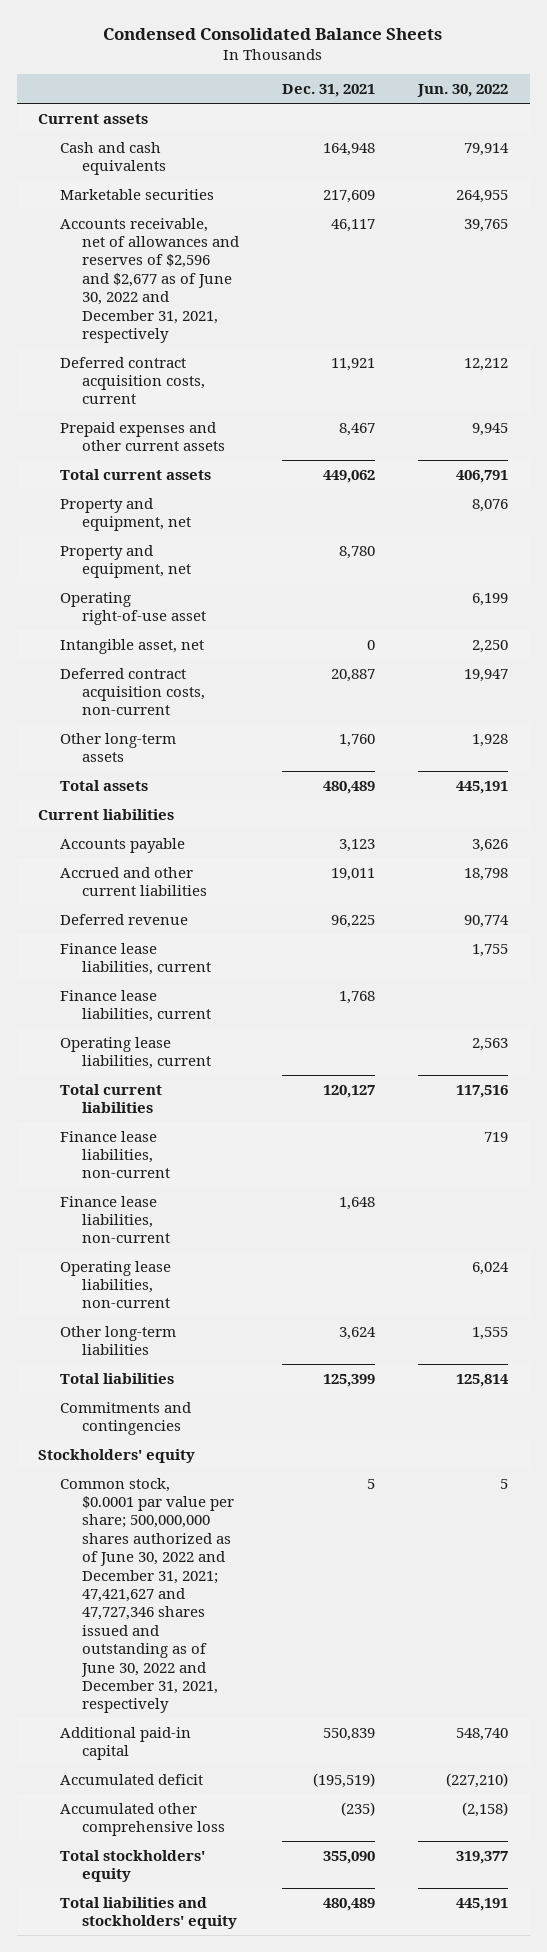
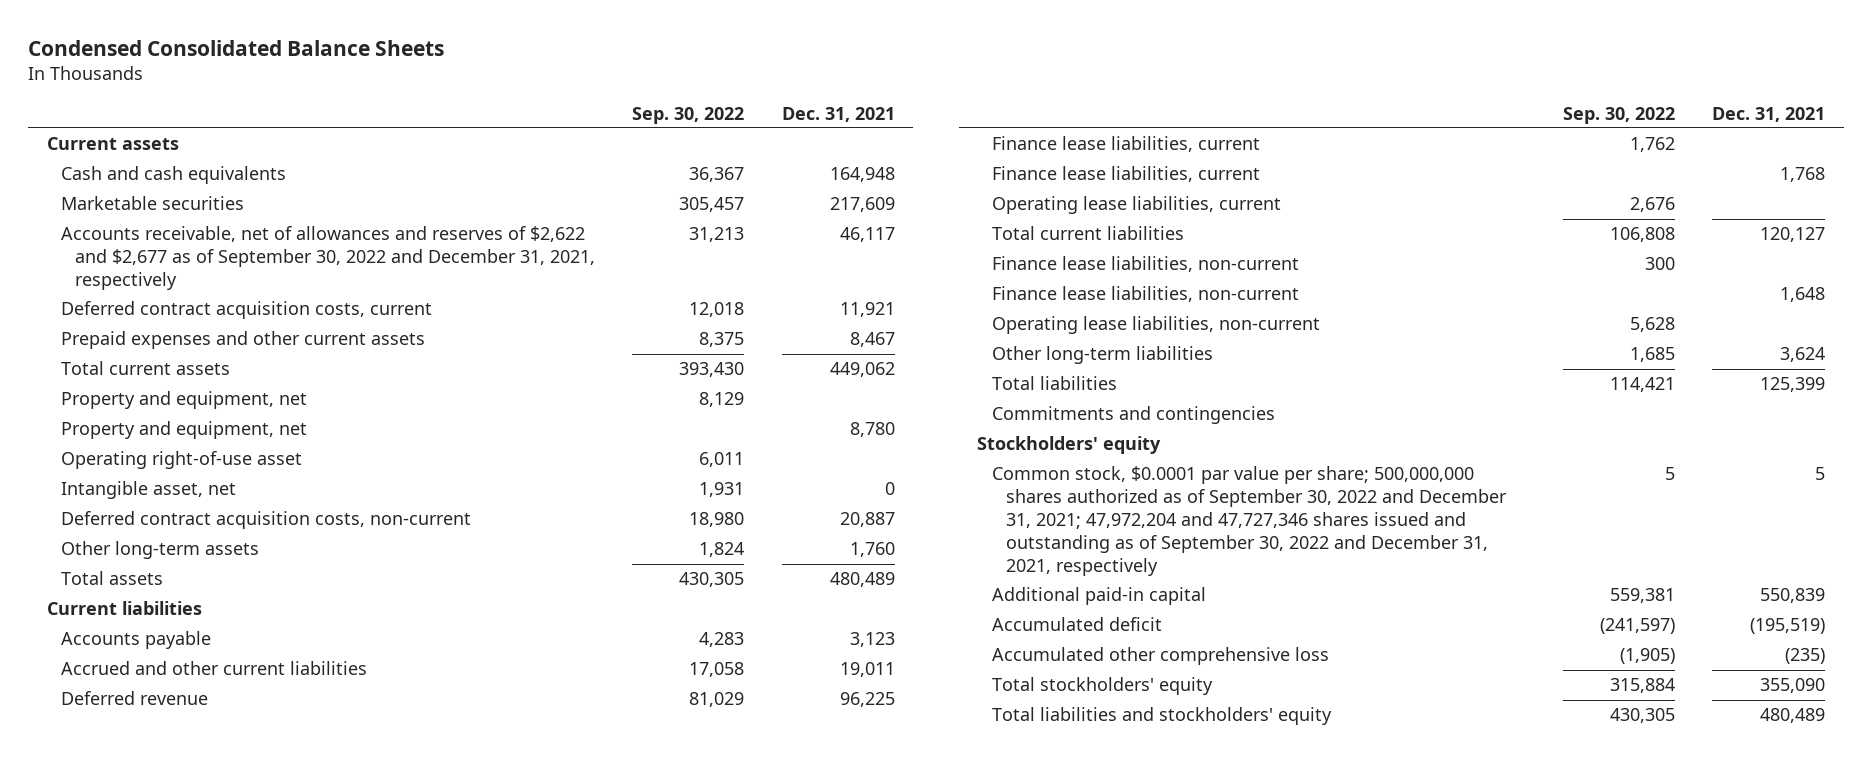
- | Dec. 31, 2021 | Jun. 30, 2022
+ | Sep. 30, 2022 | Dec. 31, 2021
- Accounts receivable, net of allowances and reserves of $2,596 and $2,677 as of June 30, 2022 and December 31, 2021, respectively | 46,117 | 39,765
+ Accounts receivable, net of allowances and reserves of $2,622 and $2,677 as of September 30, 2022 and December 31, 2021, respectively | 31,213 | 46,117
- Common stock, $0.0001 par value per share; 500,000,000 shares authorized as of June 30, 2022 and December 31, 2021; 47,421,627 and 47,727,346 shares issued and outstanding as of June 30, 2022 and December 31, 2021, respectively | 5 | 5
+ Common stock, $0.0001 par value per share; 500,000,000 shares authorized as of September 30, 2022 and December 31, 2021; 47,972,204 and 47,727,346 shares issued and outstanding as of September 30, 2022 and December 31, 2021, respectively | 5 | 5

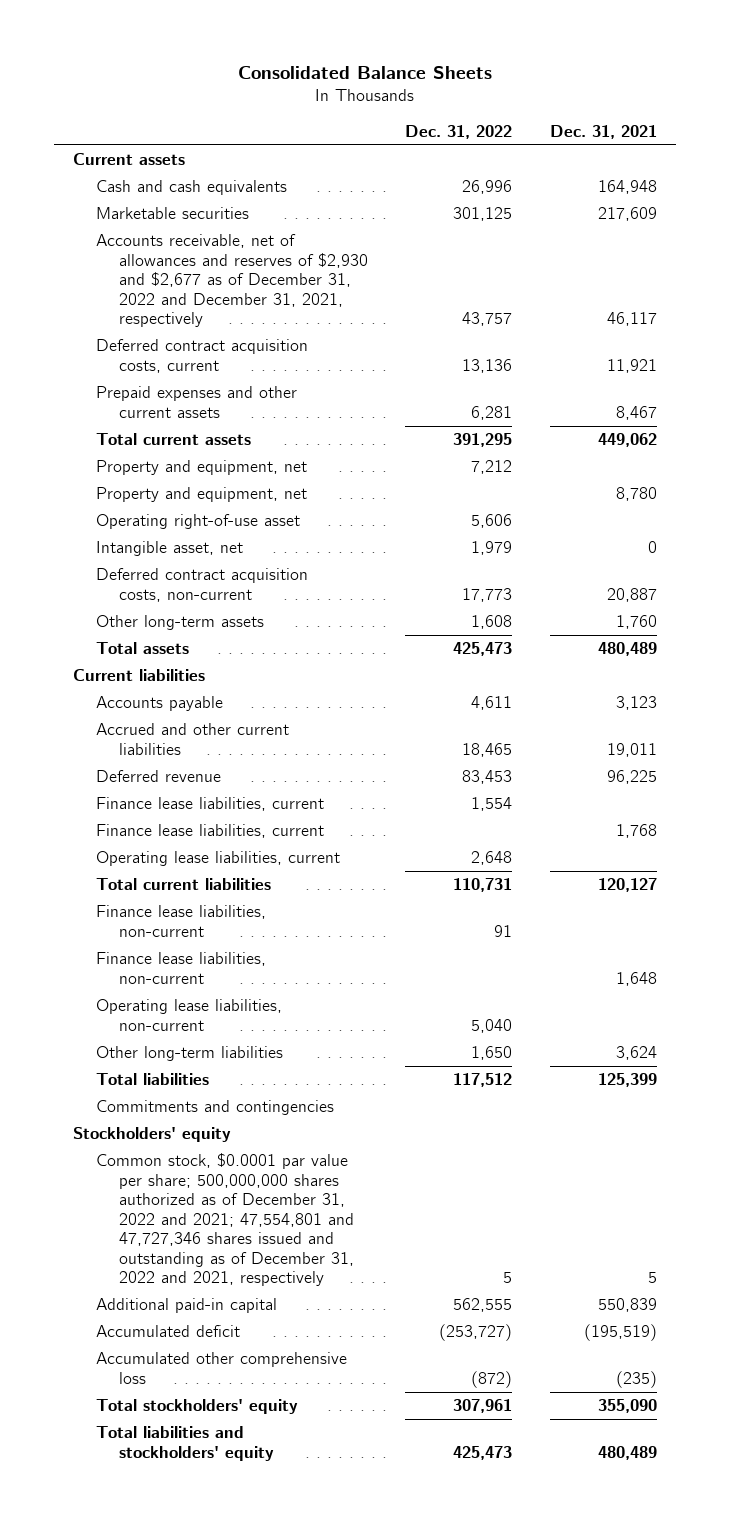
- Condensed Consolidated Balance Sheets
+ Consolidated Balance Sheets
- | Sep. 30, 2022 | Dec. 31, 2021
+ | Dec. 31, 2022 | Dec. 31, 2021
- Accounts receivable, net of allowances and reserves of $2,622 and $2,677 as of September 30, 2022 and December 31, 2021, respectively | 31,213 | 46,117
+ Accounts receivable, net of allowances and reserves of $2,930 and $2,677 as of December 31, 2022 and December 31, 2021, respectively | 43,757 | 46,117
- Common stock, $0.0001 par value per share; 500,000,000 shares authorized as of September 30, 2022 and December 31, 2021; 47,972,204 and 47,727,346 shares issued and outstanding as of September 30, 2022 and December 31, 2021, respectively | 5 | 5
+ Common stock, $0.0001 par value per share; 500,000,000 shares authorized as of December 31, 2022 and 2021; 47,554,801 and 47,727,346 shares issued and outstanding as of December 31, 2022 and 2021, respectively | 5 | 5

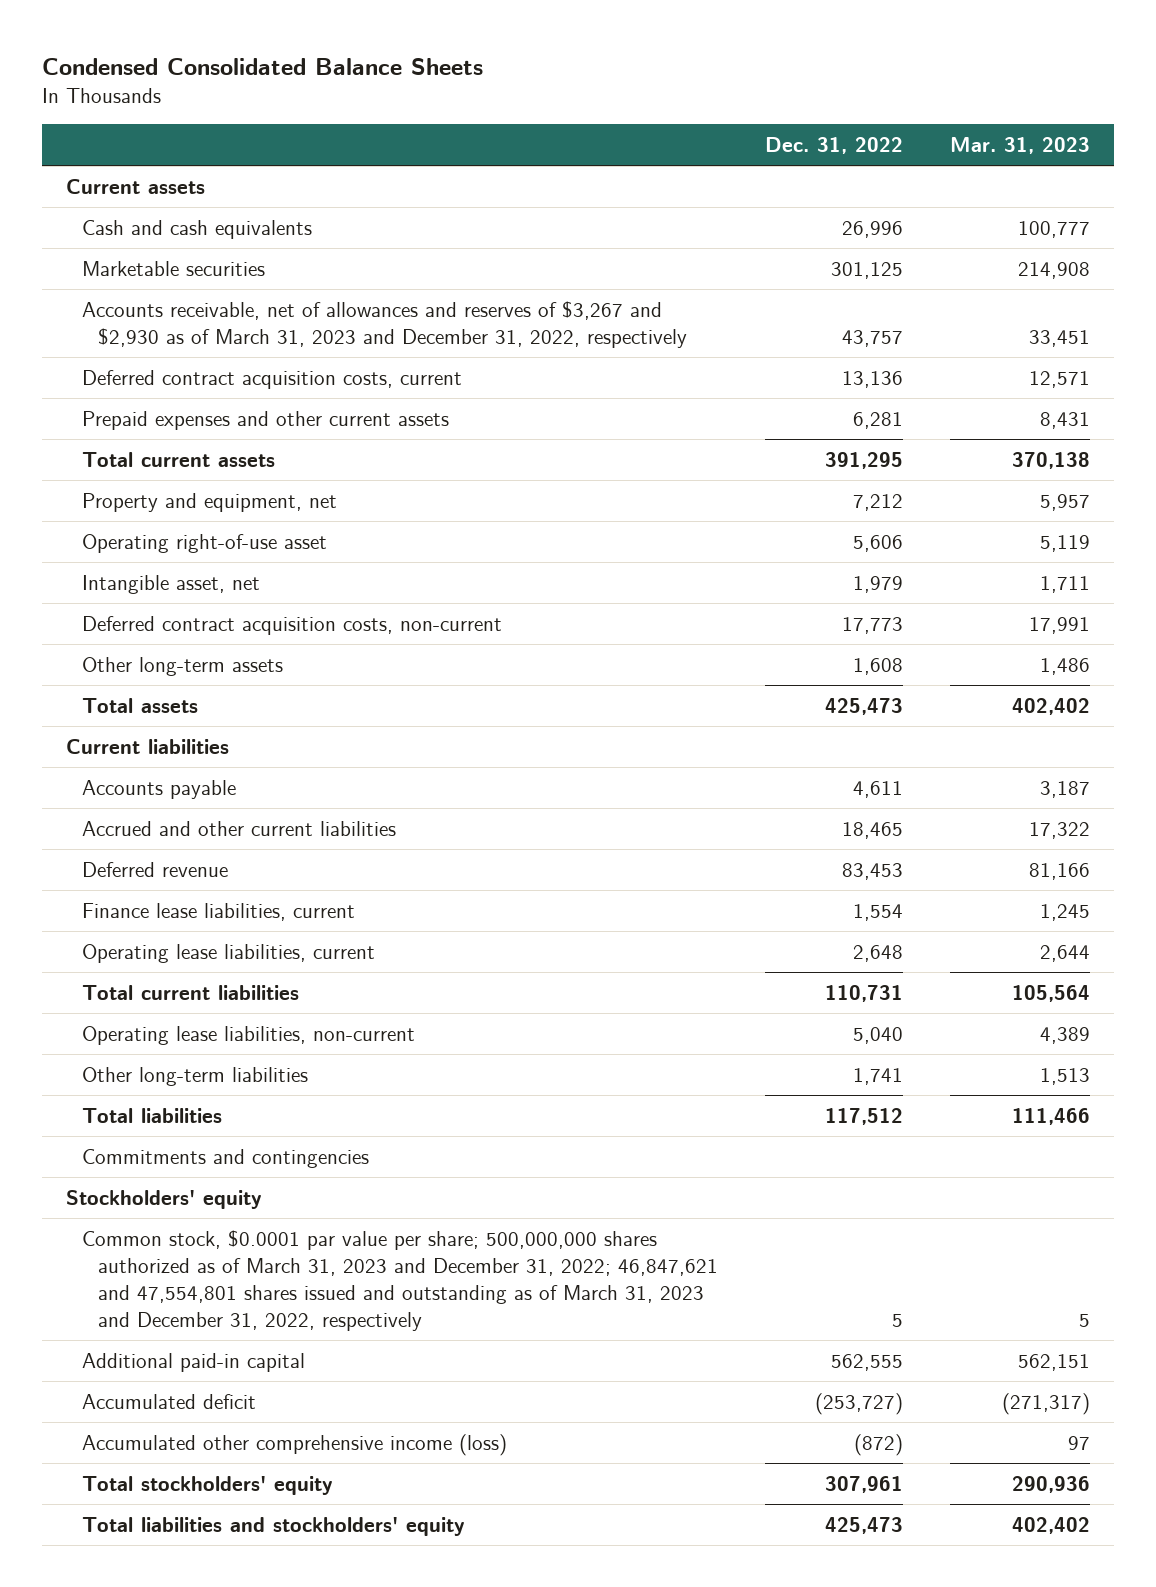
- Consolidated Balance Sheets
+ Condensed Consolidated Balance Sheets
- | Dec. 31, 2022 | Dec. 31, 2021
+ | Dec. 31, 2022 | Mar. 31, 2023
- Accounts receivable, net of allowances and reserves of $2,930 and $2,677 as of December 31, 2022 and December 31, 2021, respectively | 43,757 | 46,117
+ Accounts receivable, net of allowances and reserves of $3,267 and $2,930 as of March 31, 2023 and December 31, 2022, respectively | 43,757 | 33,451
- Property and equipment, net | | 8,780
- Finance lease liabilities, current | | 1,768
- Finance lease liabilities, non-current | 91 |
- Finance lease liabilities, non-current | | 1,648
- Other long-term liabilities | 1,650 | 3,624
+ Other long-term liabilities | 1,741 | 1,513
- Common stock, $0.0001 par value per share; 500,000,000 shares authorized as of December 31, 2022 and 2021; 47,554,801 and 47,727,346 shares issued and outstanding as of December 31, 2022 and 2021, respectively | 5 | 5
+ Common stock, $0.0001 par value per share; 500,000,000 shares authorized as of March 31, 2023 and December 31, 2022; 46,847,621 and 47,554,801 shares issued and outstanding as of March 31, 2023 and December 31, 2022, respectively | 5 | 5
- Accumulated other comprehensive loss | (872) | (235)
+ Accumulated other comprehensive income (loss) | (872) | 97

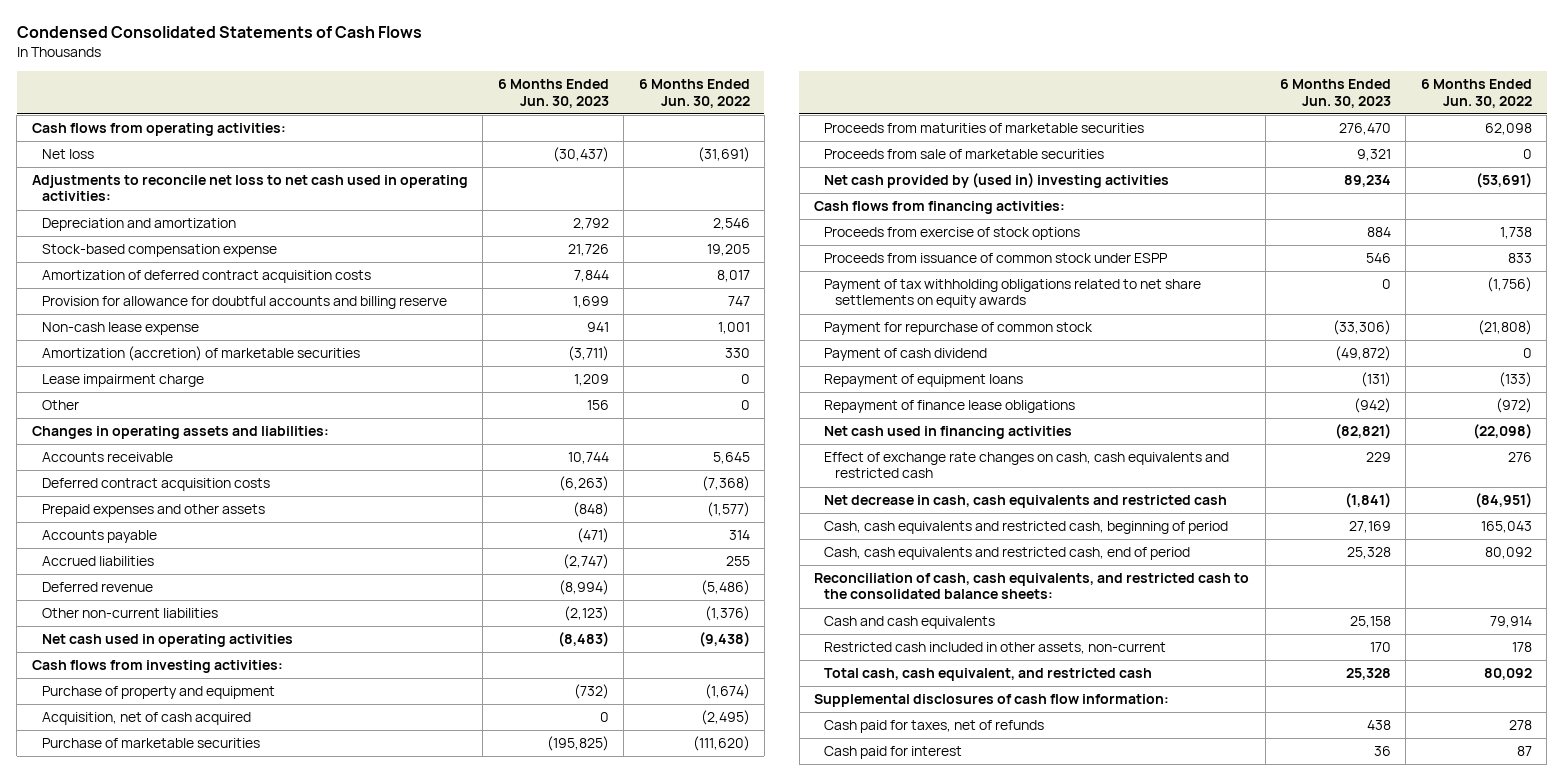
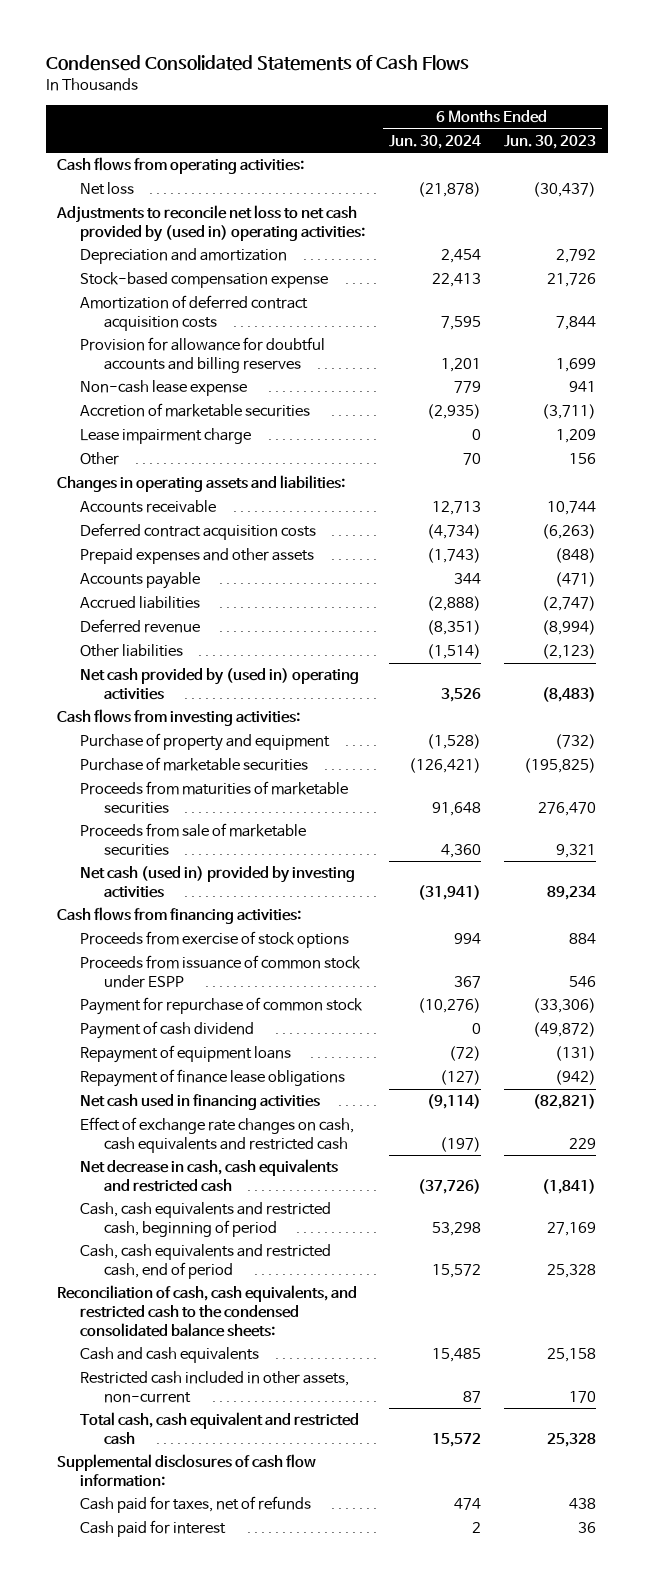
- | 6 Months Ended Jun. 30, 2023 | 6 Months Ended Jun. 30, 2022
+ | 6 Months Ended Jun. 30, 2024 | 6 Months Ended Jun. 30, 2023
- Adjustments to reconcile net loss to net cash used in operating activities:
+ Adjustments to reconcile net loss to net cash provided by (used in) operating activities:
- Provision for allowance for doubtful accounts and billing reserve | 1,699 | 747
+ Provision for allowance for doubtful accounts and billing reserves | 1,201 | 1,699
- Amortization (accretion) of marketable securities | (3,711) | 330
+ Accretion of marketable securities | (2,935) | (3,711)
- Other non-current liabilities | (2,123) | (1,376)
- Net cash used in operating activities | (8,483) | (9,438)
+ Other liabilities | (1,514) | (2,123)
+ Net cash provided by (used in) operating activities | 3,526 | (8,483)
- Acquisition, net of cash acquired | 0 | (2,495)
- Net cash provided by (used in) investing activities | 89,234 | (53,691)
+ Net cash (used in) provided by investing activities | (31,941) | 89,234
- Payment of tax withholding obligations related to net share settlements on equity awards | 0 | (1,756)
- Reconciliation of cash, cash equivalents, and restricted cash to the consolidated balance sheets:
+ Reconciliation of cash, cash equivalents, and restricted cash to the condensed consolidated balance sheets:
- Total cash, cash equivalent, and restricted cash | 25,328 | 80,092
+ Total cash, cash equivalent and restricted cash | 15,572 | 25,328

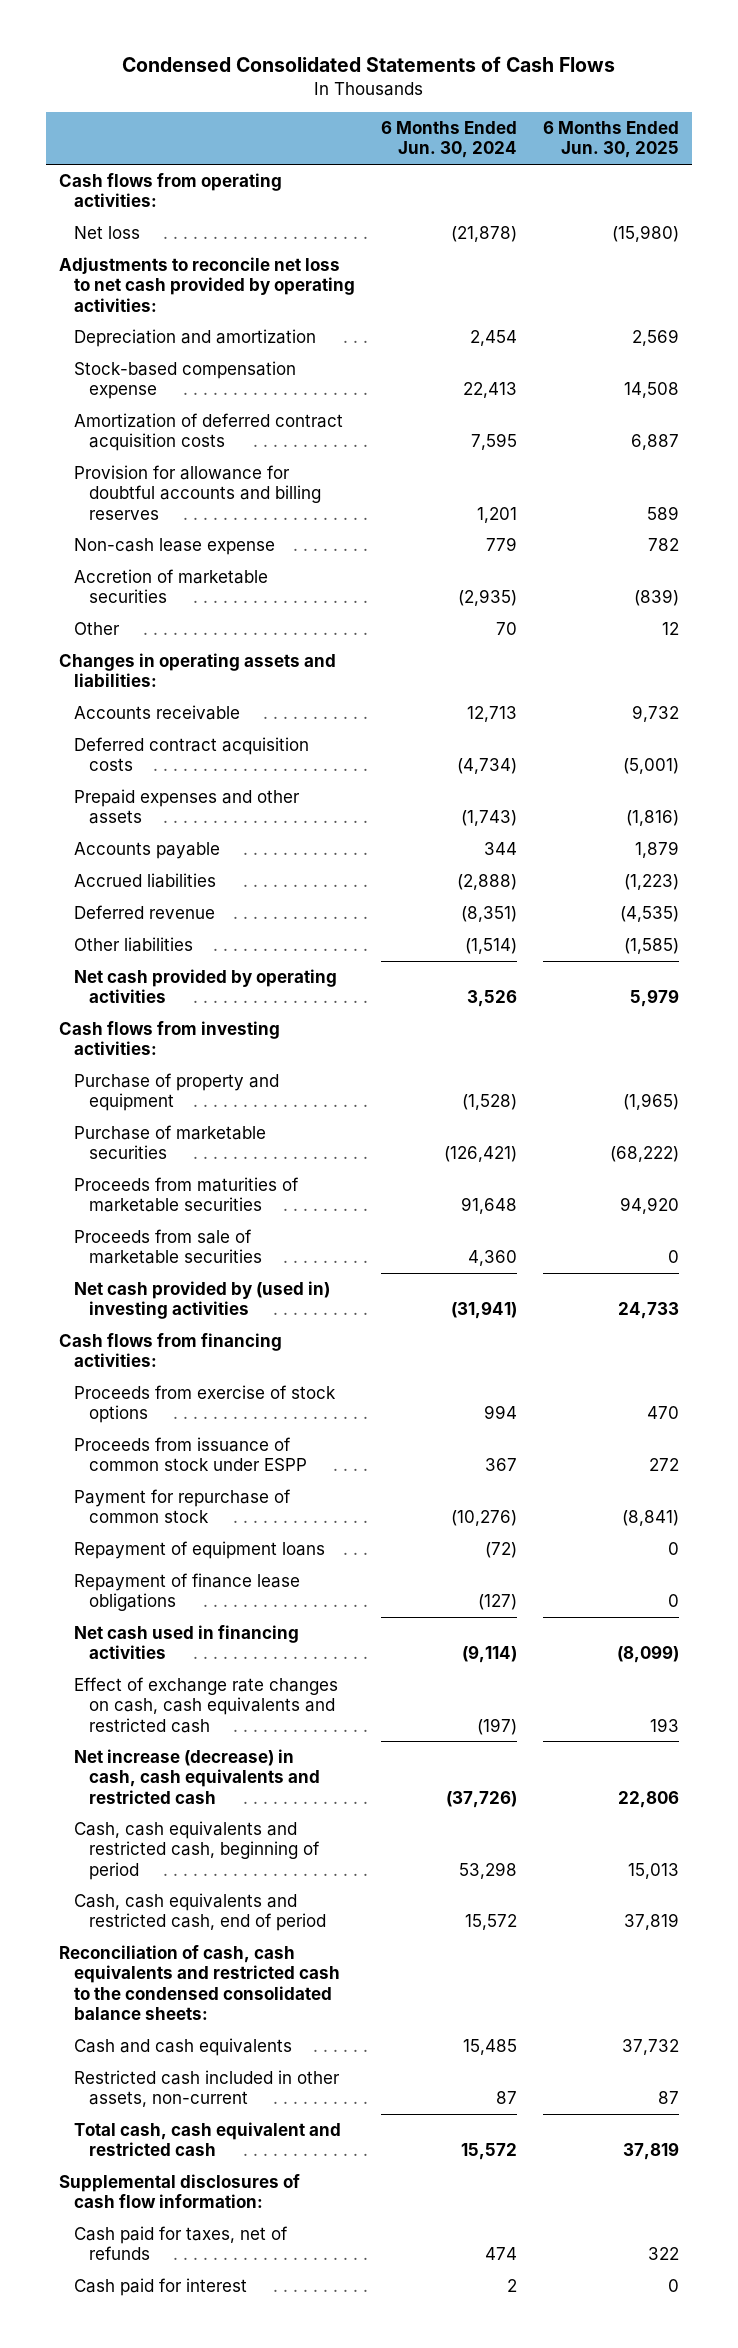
- | 6 Months Ended Jun. 30, 2024 | 6 Months Ended Jun. 30, 2023
+ | 6 Months Ended Jun. 30, 2024 | 6 Months Ended Jun. 30, 2025
- Adjustments to reconcile net loss to net cash provided by (used in) operating activities:
+ Adjustments to reconcile net loss to net cash provided by operating activities:
- Lease impairment charge | 0 | 1,209
- Net cash provided by (used in) operating activities | 3,526 | (8,483)
+ Net cash provided by operating activities | 3,526 | 5,979
- Net cash (used in) provided by investing activities | (31,941) | 89,234
+ Net cash provided by (used in) investing activities | (31,941) | 24,733
- Payment of cash dividend | 0 | (49,872)
- Net decrease in cash, cash equivalents and restricted cash | (37,726) | (1,841)
+ Net increase (decrease) in cash, cash equivalents and restricted cash | (37,726) | 22,806
- Reconciliation of cash, cash equivalents, and restricted cash to the condensed consolidated balance sheets:
+ Reconciliation of cash, cash equivalents and restricted cash to the condensed consolidated balance sheets:

